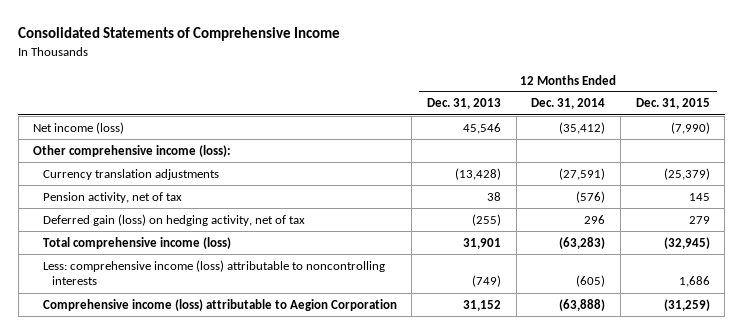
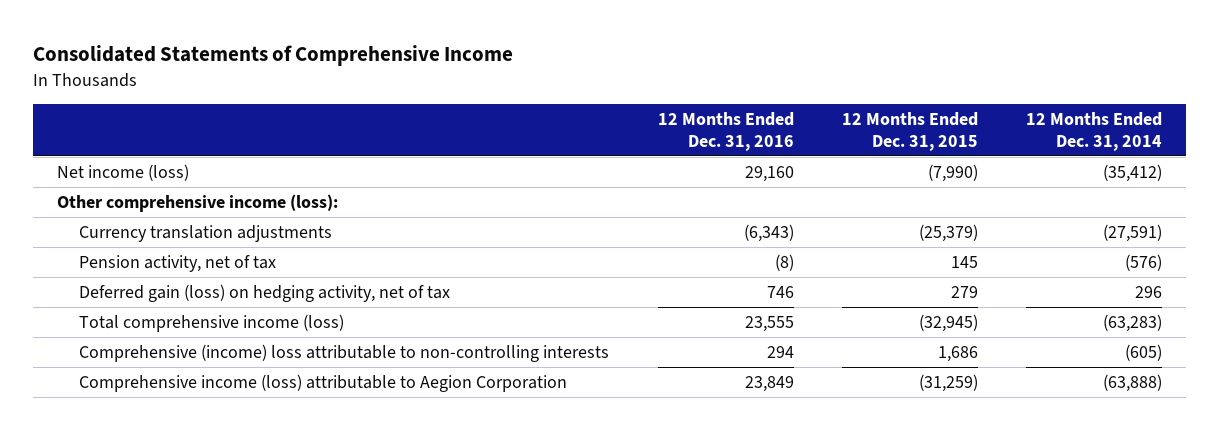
- | 12 Months Ended Dec. 31, 2013 | 12 Months Ended Dec. 31, 2014 | 12 Months Ended Dec. 31, 2015
+ | 12 Months Ended Dec. 31, 2016 | 12 Months Ended Dec. 31, 2015 | 12 Months Ended Dec. 31, 2014
- Less: comprehensive income (loss) attributable to noncontrolling interests | (749) | (605) | 1,686
+ Comprehensive (income) loss attributable to non-controlling interests | 294 | 1,686 | (605)

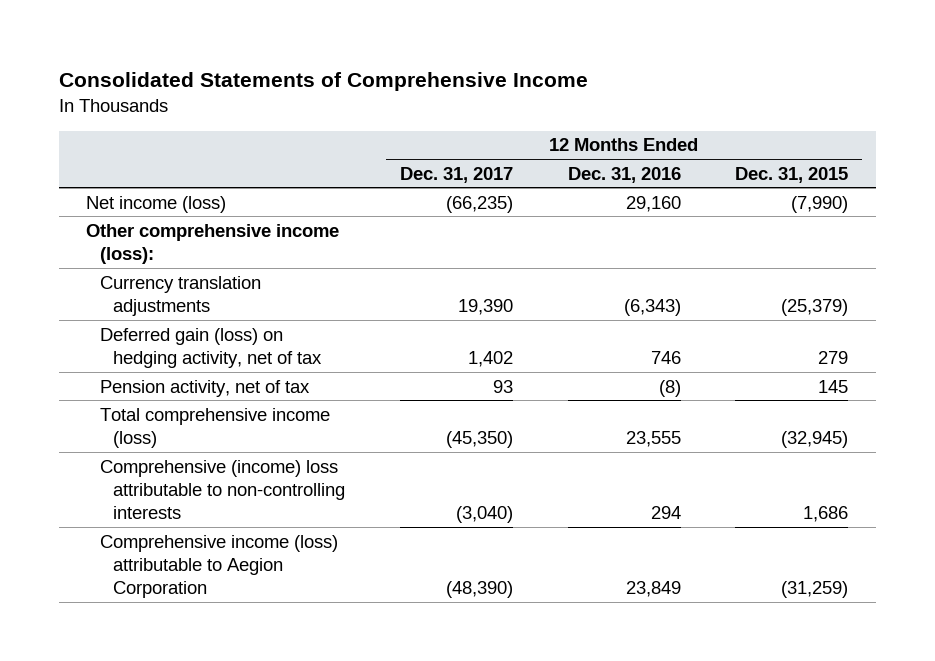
- | 12 Months Ended Dec. 31, 2016 | 12 Months Ended Dec. 31, 2015 | 12 Months Ended Dec. 31, 2014
+ | 12 Months Ended Dec. 31, 2017 | 12 Months Ended Dec. 31, 2016 | 12 Months Ended Dec. 31, 2015
moved down: Pension activity, net of tax | 93 | (8) | 145

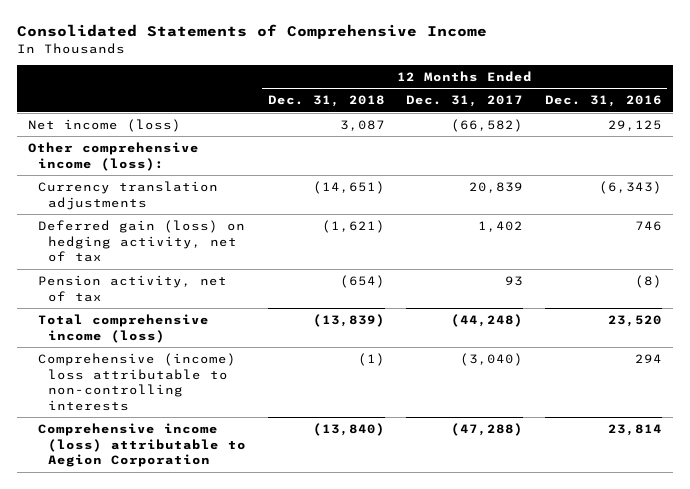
- | 12 Months Ended Dec. 31, 2017 | 12 Months Ended Dec. 31, 2016 | 12 Months Ended Dec. 31, 2015
+ | 12 Months Ended Dec. 31, 2018 | 12 Months Ended Dec. 31, 2017 | 12 Months Ended Dec. 31, 2016
- Net income (loss) | (66,235) | 29,160 | (7,990)
+ Net income (loss) | 3,087 | (66,582) | 29,125
- Currency translation adjustments | 19,390 | (6,343) | (25,379)
+ Currency translation adjustments | (14,651) | 20,839 | (6,343)
- Total comprehensive income (loss) | (45,350) | 23,555 | (32,945)
+ Total comprehensive income (loss) | (13,839) | (44,248) | 23,520
- Comprehensive income (loss) attributable to Aegion Corporation | (48,390) | 23,849 | (31,259)
+ Comprehensive income (loss) attributable to Aegion Corporation | (13,840) | (47,288) | 23,814

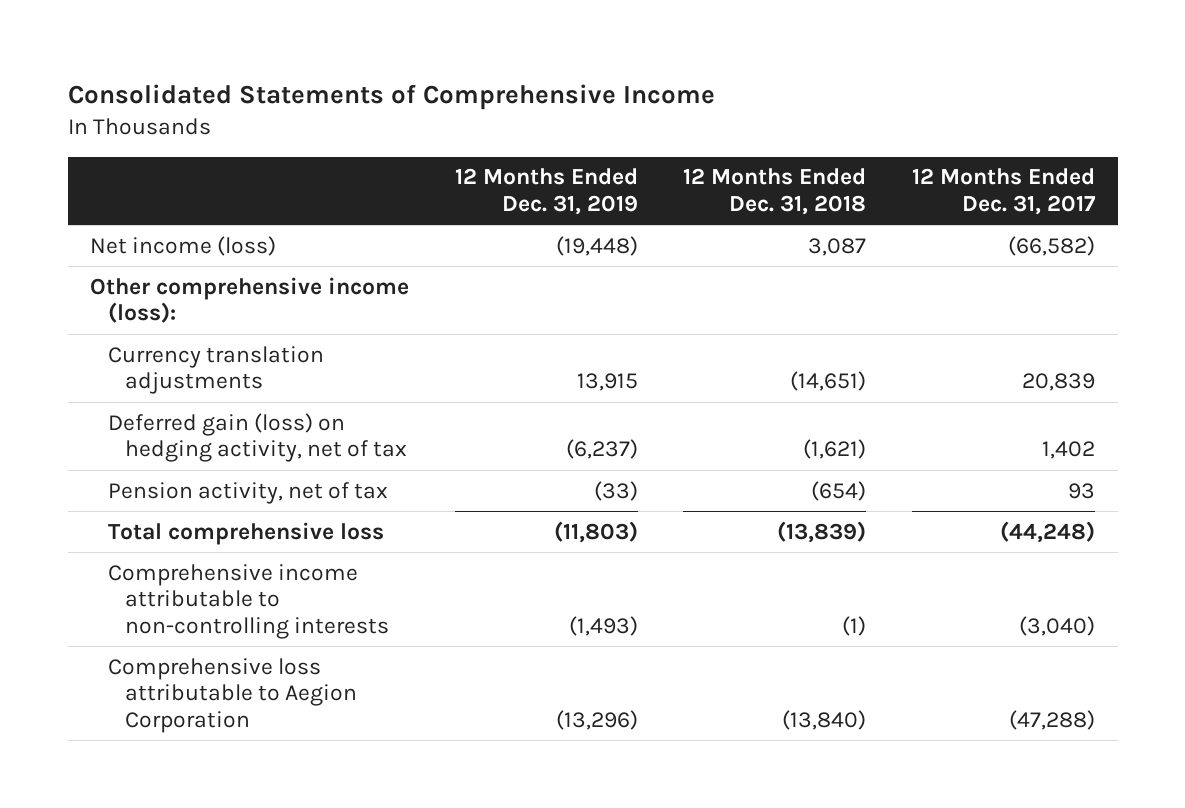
- | 12 Months Ended Dec. 31, 2018 | 12 Months Ended Dec. 31, 2017 | 12 Months Ended Dec. 31, 2016
+ | 12 Months Ended Dec. 31, 2019 | 12 Months Ended Dec. 31, 2018 | 12 Months Ended Dec. 31, 2017
- Total comprehensive income (loss) | (13,839) | (44,248) | 23,520
- Comprehensive (income) loss attributable to non-controlling interests | (1) | (3,040) | 294
- Comprehensive income (loss) attributable to Aegion Corporation | (13,840) | (47,288) | 23,814
+ Total comprehensive loss | (11,803) | (13,839) | (44,248)
+ Comprehensive income attributable to non-controlling interests | (1,493) | (1) | (3,040)
+ Comprehensive loss attributable to Aegion Corporation | (13,296) | (13,840) | (47,288)

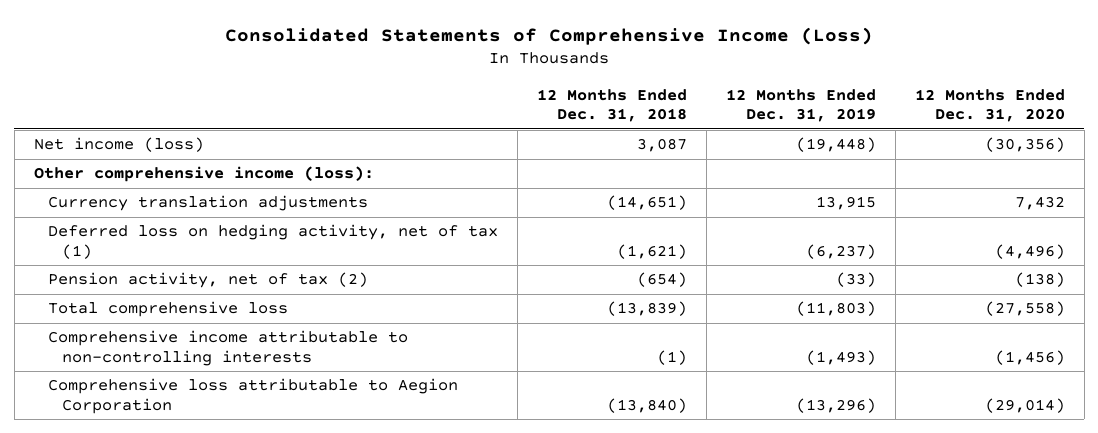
- Consolidated Statements of Comprehensive Income
+ Consolidated Statements of Comprehensive Income (Loss)
- | 12 Months Ended Dec. 31, 2019 | 12 Months Ended Dec. 31, 2018 | 12 Months Ended Dec. 31, 2017
+ | 12 Months Ended Dec. 31, 2018 | 12 Months Ended Dec. 31, 2019 | 12 Months Ended Dec. 31, 2020
- Deferred gain (loss) on hedging activity, net of tax | (6,237) | (1,621) | 1,402
- Pension activity, net of tax | (33) | (654) | 93
+ Deferred loss on hedging activity, net of tax (1) | (1,621) | (6,237) | (4,496)
+ Pension activity, net of tax (2) | (654) | (33) | (138)

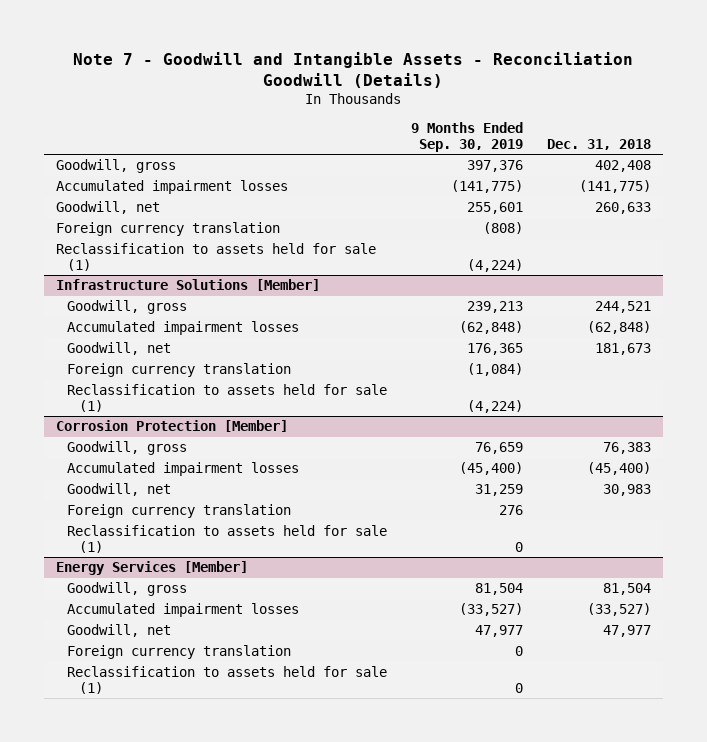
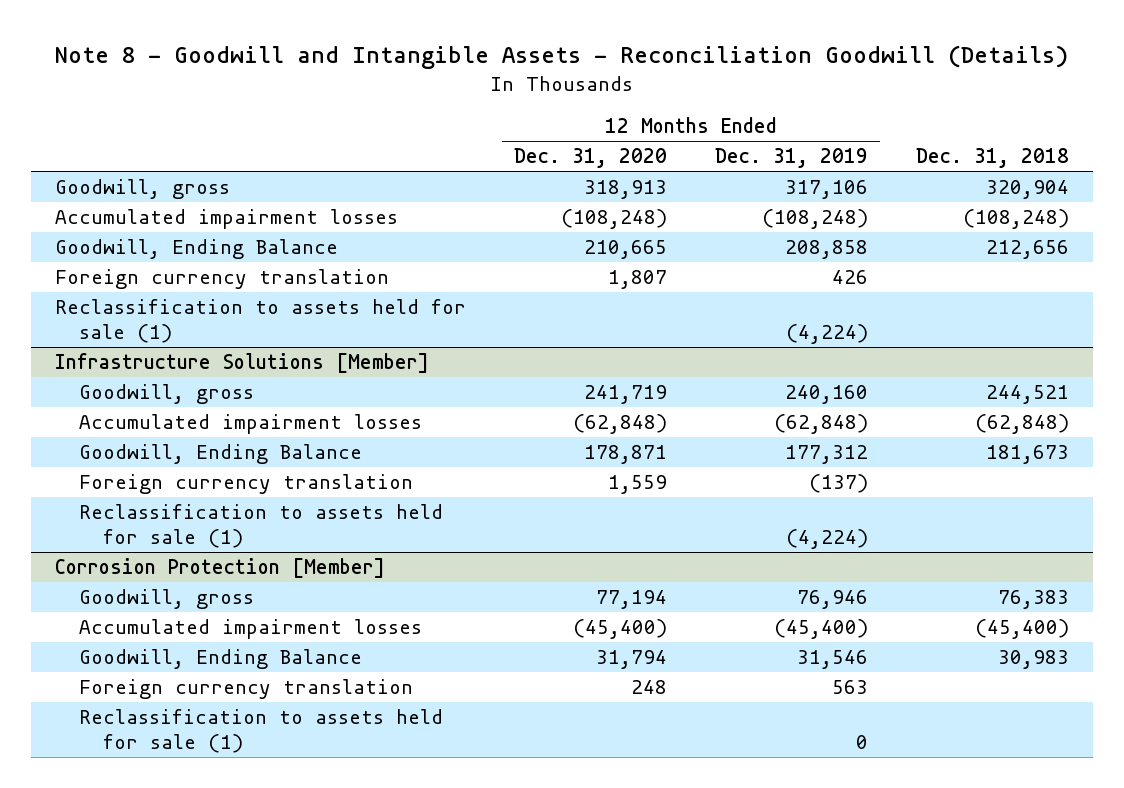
- Note 7 - Goodwill and Intangible Assets - Reconciliation Goodwill (Details)
+ Note 8 - Goodwill and Intangible Assets - Reconciliation Goodwill (Details)
- | 9 Months Ended Sep. 30, 2019 | Dec. 31, 2018
+ | 12 Months Ended Dec. 31, 2020 | 12 Months Ended Dec. 31, 2019 | Dec. 31, 2018
- Goodwill, gross | 397,376 | 402,408
- Accumulated impairment losses | (141,775) | (141,775)
- Goodwill, net | 255,601 | 260,633
+ Goodwill, gross | 318,913 | 317,106 | 320,904
+ Accumulated impairment losses | (108,248) | (108,248) | (108,248)
+ Goodwill, Ending Balance | 210,665 | 208,858 | 212,656
@ Infrastructure Solutions [Member]
- Goodwill, net | 176,365 | 181,673
+ Goodwill, Ending Balance | 178,871 | 177,312 | 181,673
@ Corrosion Protection [Member]
- Goodwill, net | 31,259 | 30,983
- Foreign currency translation | 276 |
- Reclassification to assets held for sale (1) | 0 |
- Energy Services [Member]
- Goodwill, gross | 81,504 | 81,504
- Accumulated impairment losses | (33,527) | (33,527)
- Goodwill, net | 47,977 | 47,977
@ Corrosion Protection [Member]
+ Goodwill, Ending Balance | 31,794 | 31,546 | 30,983

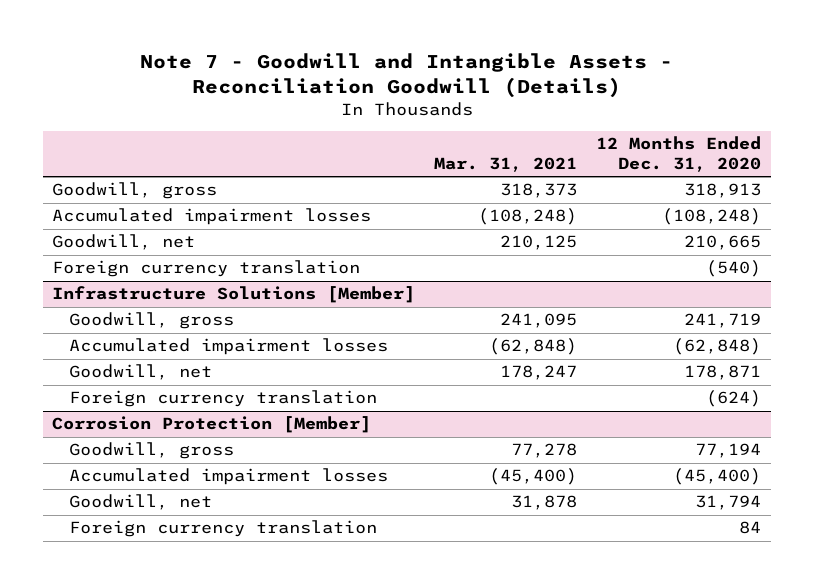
- Note 8 - Goodwill and Intangible Assets - Reconciliation Goodwill (Details)
+ Note 7 - Goodwill and Intangible Assets - Reconciliation Goodwill (Details)
- | 12 Months Ended Dec. 31, 2020 | 12 Months Ended Dec. 31, 2019 | Dec. 31, 2018
+ | Mar. 31, 2021 | 12 Months Ended Dec. 31, 2020
- Goodwill, Ending Balance | 210,665 | 208,858 | 212,656
- Foreign currency translation | 1,807 | 426 |
- Reclassification to assets held for sale (1) | | (4,224) |
+ Goodwill, net | 210,125 | 210,665
+ Foreign currency translation | | (540)
@ Infrastructure Solutions [Member]
- Goodwill, Ending Balance | 178,871 | 177,312 | 181,673
- Foreign currency translation | 1,559 | (137) |
- Reclassification to assets held for sale (1) | | (4,224) |
+ Goodwill, net | 178,247 | 178,871
+ Foreign currency translation | | (624)
@ Corrosion Protection [Member]
- Goodwill, Ending Balance | 31,794 | 31,546 | 30,983
- Foreign currency translation | 248 | 563 |
- Reclassification to assets held for sale (1) | | 0 |
+ Goodwill, net | 31,878 | 31,794
+ Foreign currency translation | | 84

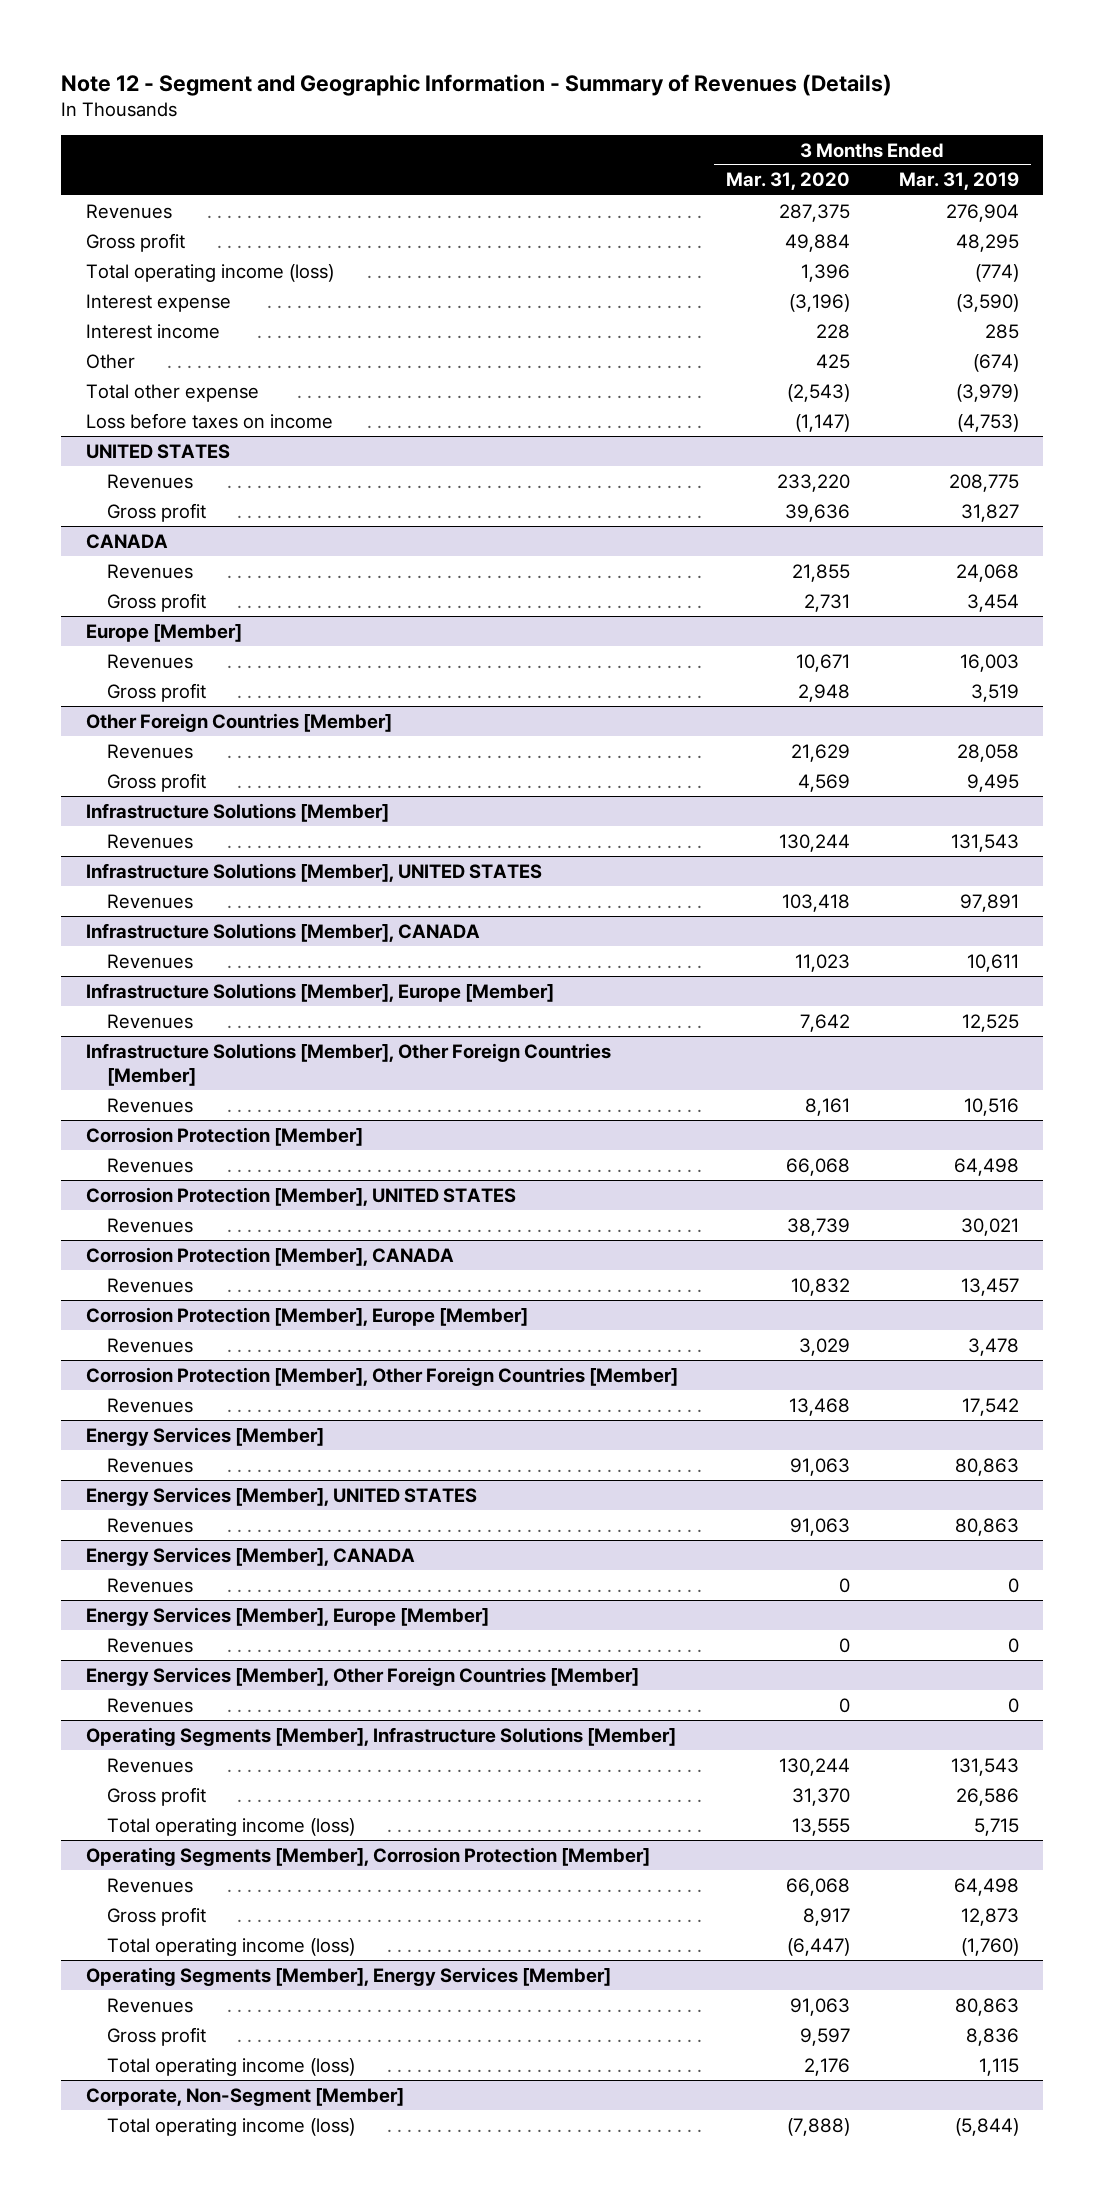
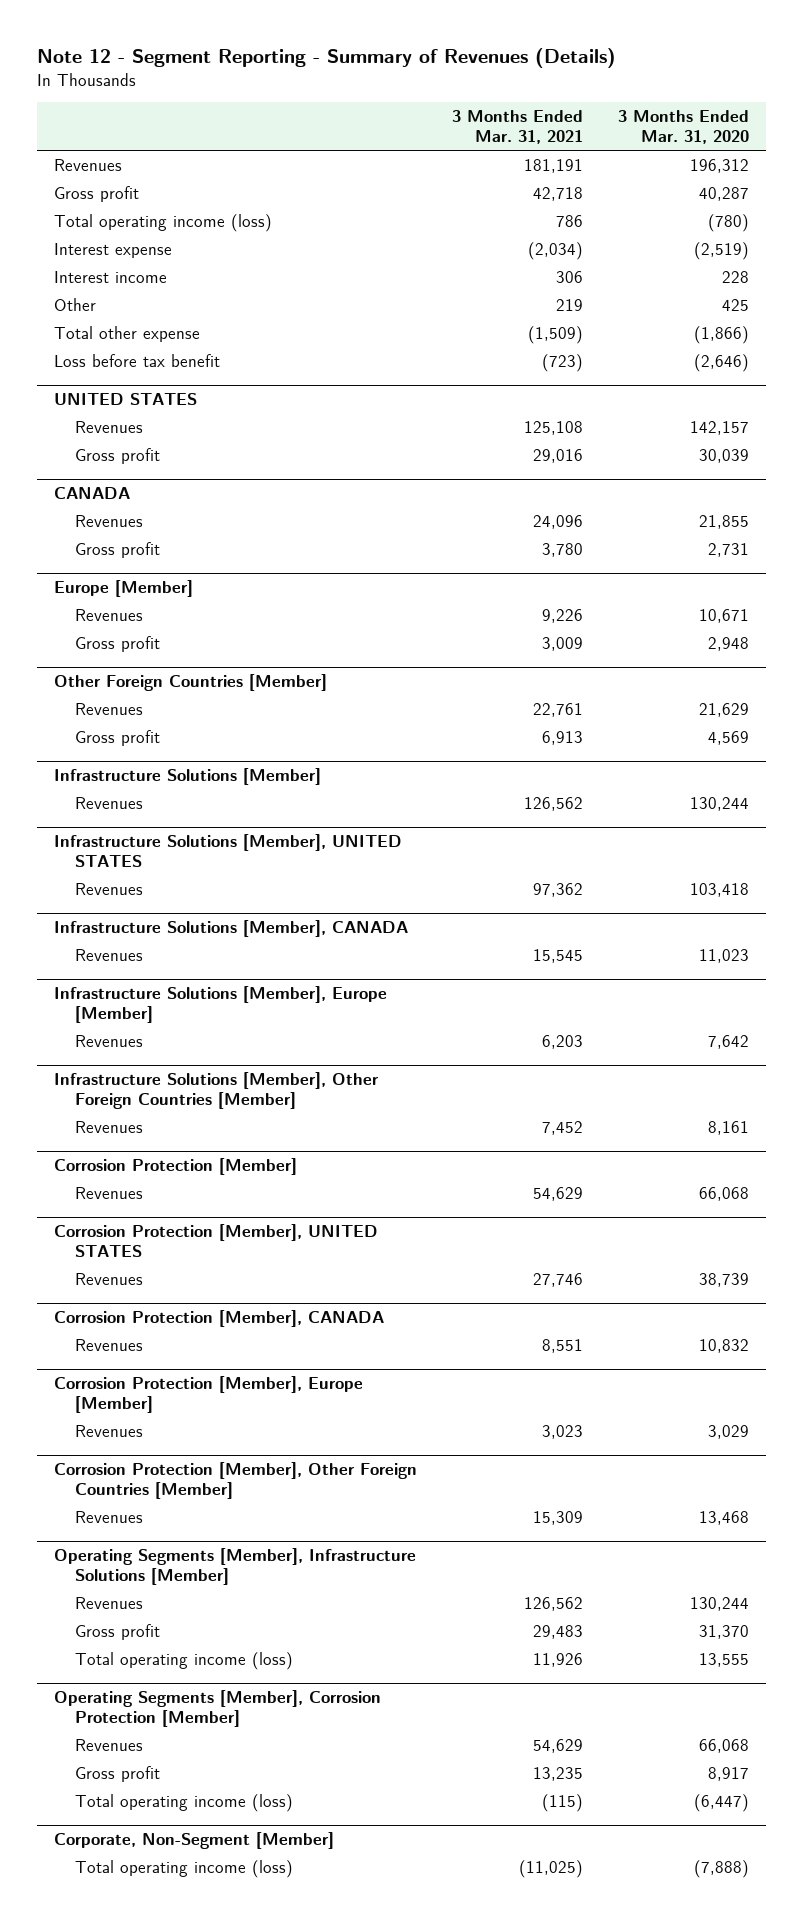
- Note 12 - Segment and Geographic Information - Summary of Revenues (Details)
+ Note 12 - Segment Reporting - Summary of Revenues (Details)
- | 3 Months Ended Mar. 31, 2020 | 3 Months Ended Mar. 31, 2019
+ | 3 Months Ended Mar. 31, 2021 | 3 Months Ended Mar. 31, 2020
- Revenues | 287,375 | 276,904
- Gross profit | 49,884 | 48,295
- Total operating income (loss) | 1,396 | (774)
- Interest expense | (3,196) | (3,590)
+ Revenues | 181,191 | 196,312
+ Gross profit | 42,718 | 40,287
+ Total operating income (loss) | 786 | (780)
+ Interest expense | (2,034) | (2,519)
- Total other expense | (2,543) | (3,979)
- Loss before taxes on income | (1,147) | (4,753)
+ Total other expense | (1,509) | (1,866)
+ Loss before tax benefit | (723) | (2,646)
@ UNITED STATES
- Revenues | 233,220 | 208,775
- Gross profit | 39,636 | 31,827
+ Revenues | 125,108 | 142,157
+ Gross profit | 29,016 | 30,039
- Energy Services [Member]
- Revenues | 91,063 | 80,863
- Energy Services [Member], UNITED STATES
- Revenues | 91,063 | 80,863
- Energy Services [Member], CANADA
- Revenues | 0 | 0
- Energy Services [Member], Europe [Member]
- Revenues | 0 | 0
- Energy Services [Member], Other Foreign Countries [Member]
- Revenues | 0 | 0
- Operating Segments [Member], Energy Services [Member]
- Revenues | 91,063 | 80,863
- Gross profit | 9,597 | 8,836
- Total operating income (loss) | 2,176 | 1,115

